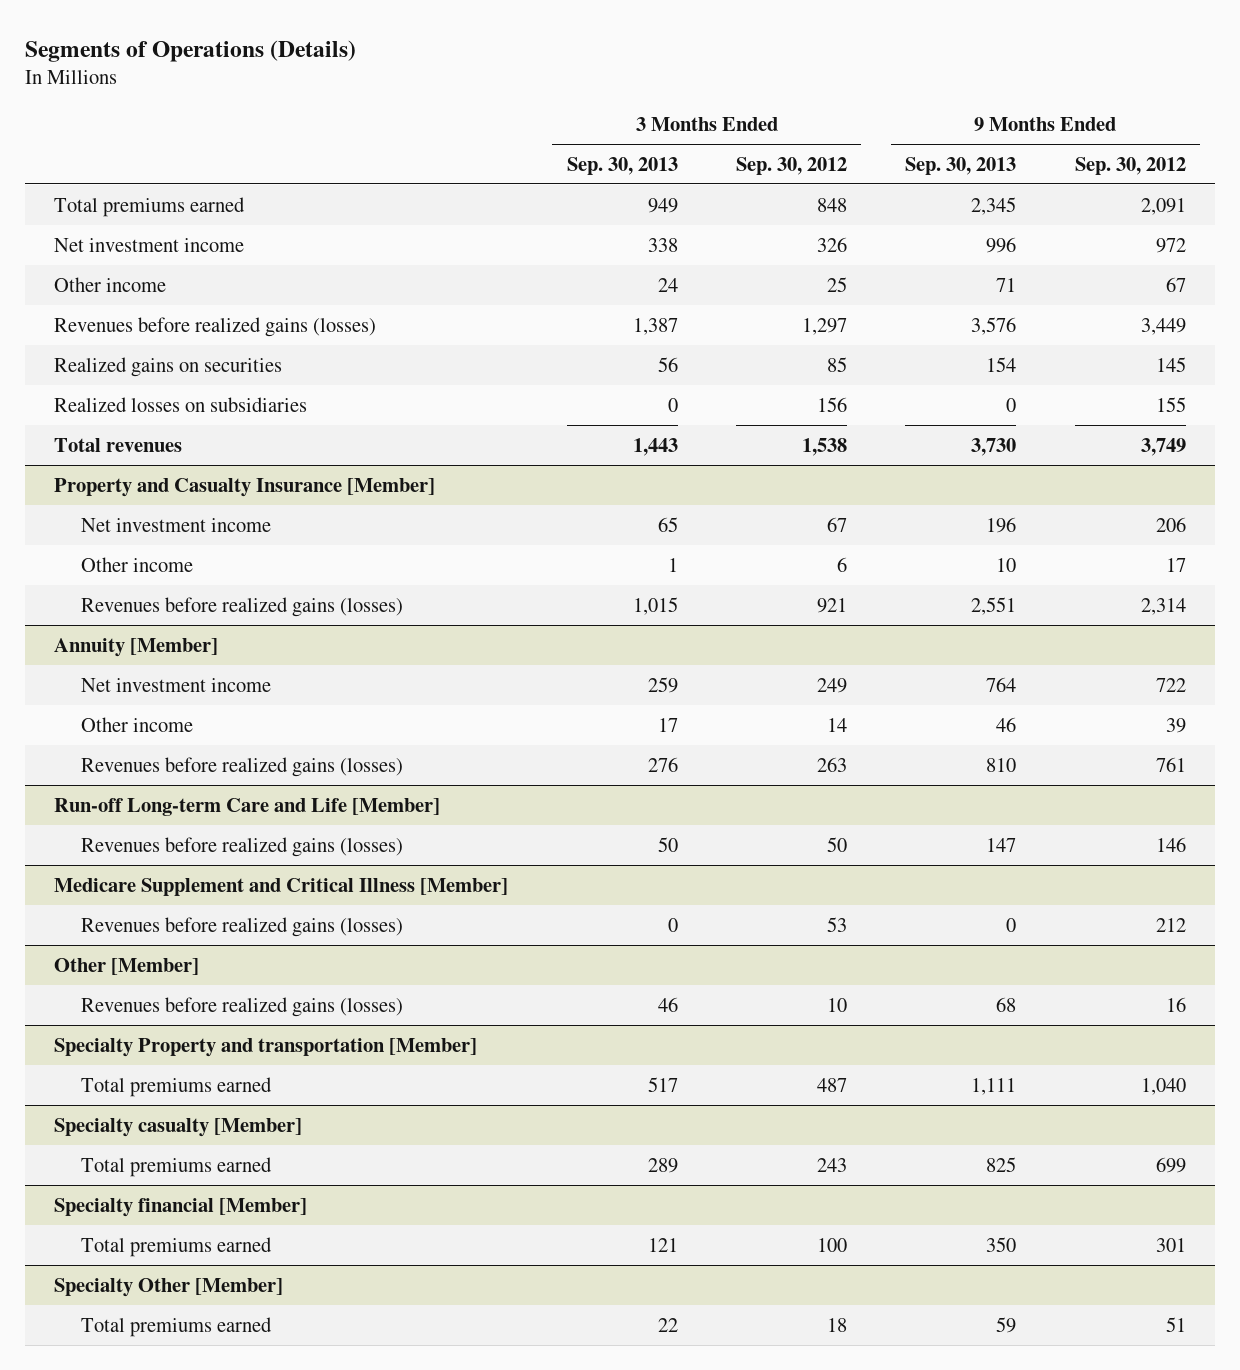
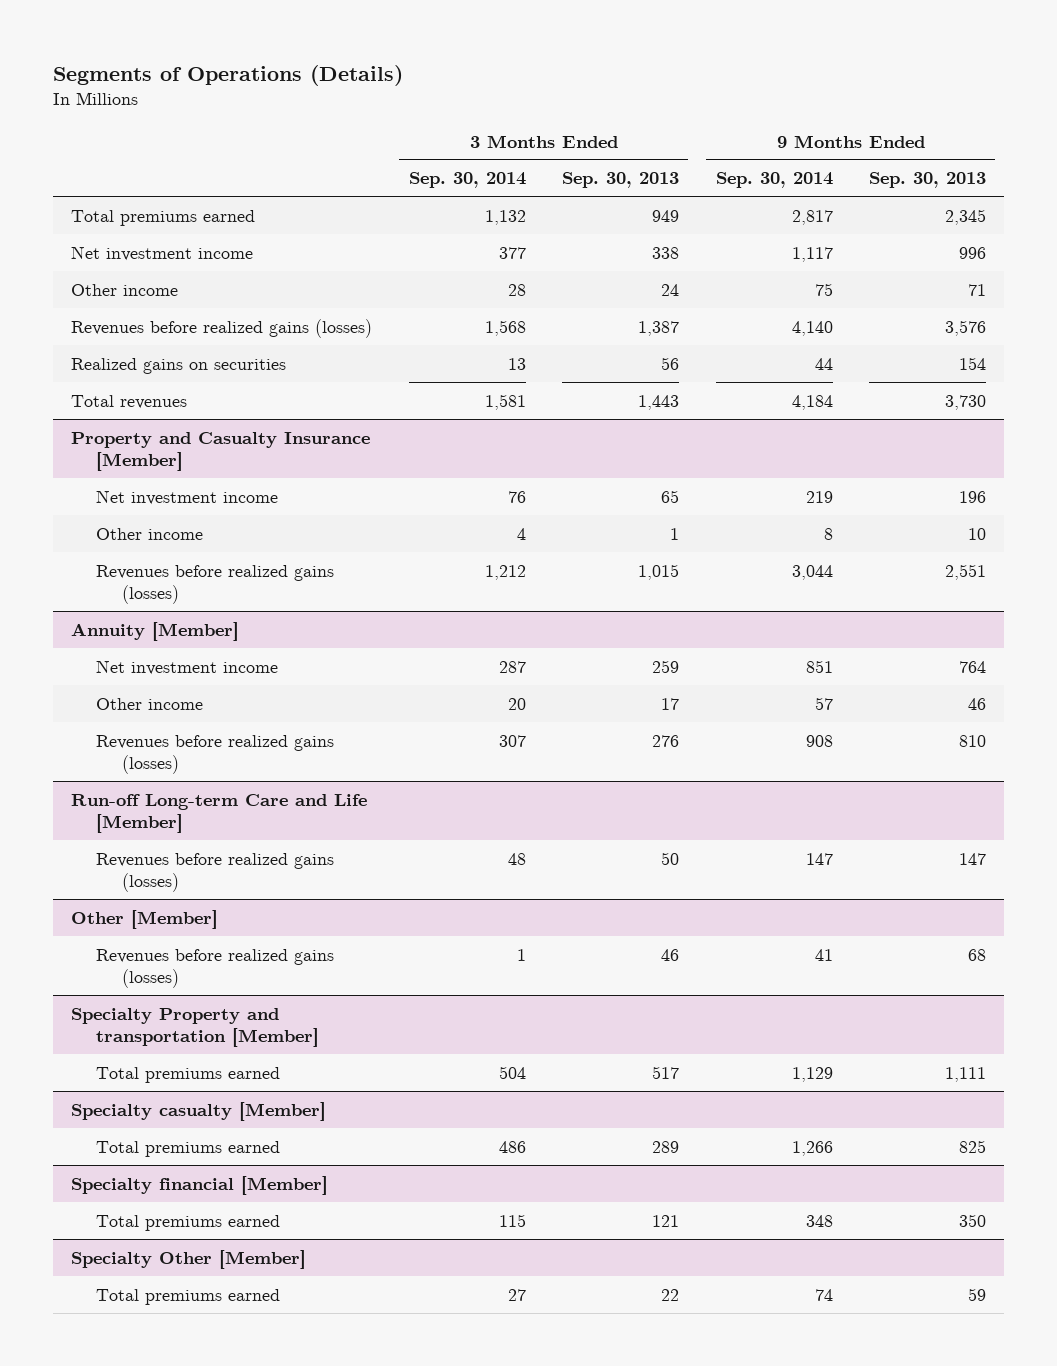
- | 3 Months Ended Sep. 30, 2013 | 3 Months Ended Sep. 30, 2012 | 9 Months Ended Sep. 30, 2013 | 9 Months Ended Sep. 30, 2012
+ | 3 Months Ended Sep. 30, 2014 | 3 Months Ended Sep. 30, 2013 | 9 Months Ended Sep. 30, 2014 | 9 Months Ended Sep. 30, 2013
- Realized losses on subsidiaries | 0 | 156 | 0 | 155
- Medicare Supplement and Critical Illness [Member]
- Revenues before realized gains (losses) | 0 | 53 | 0 | 212

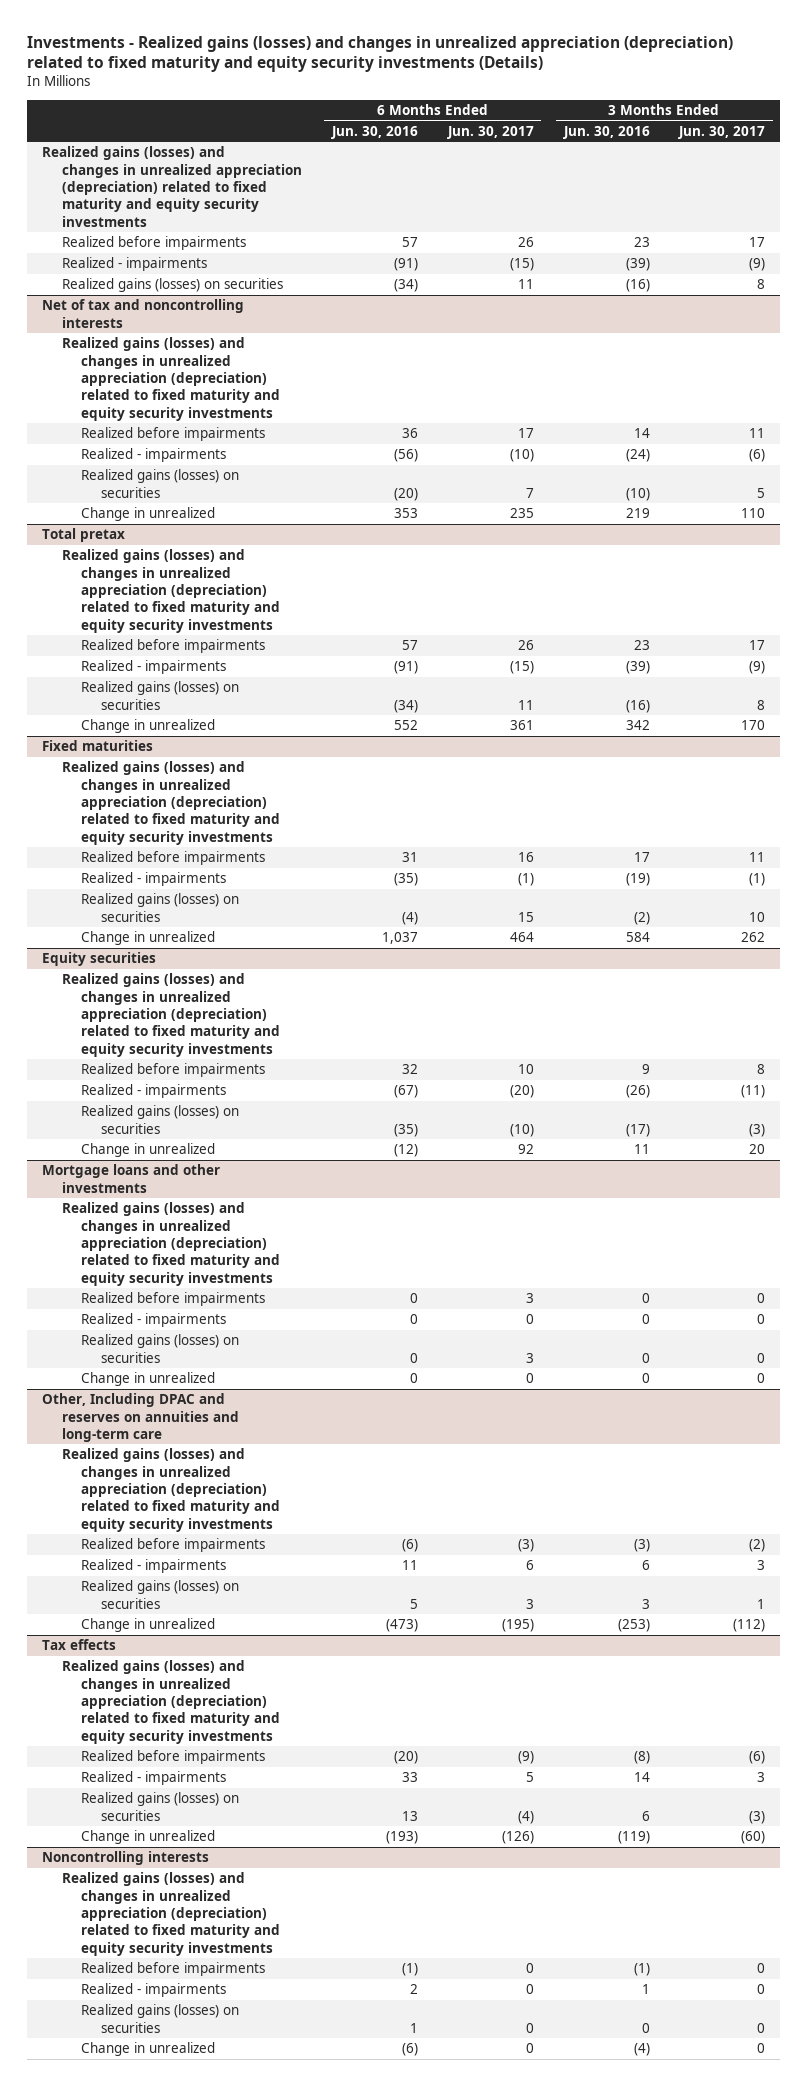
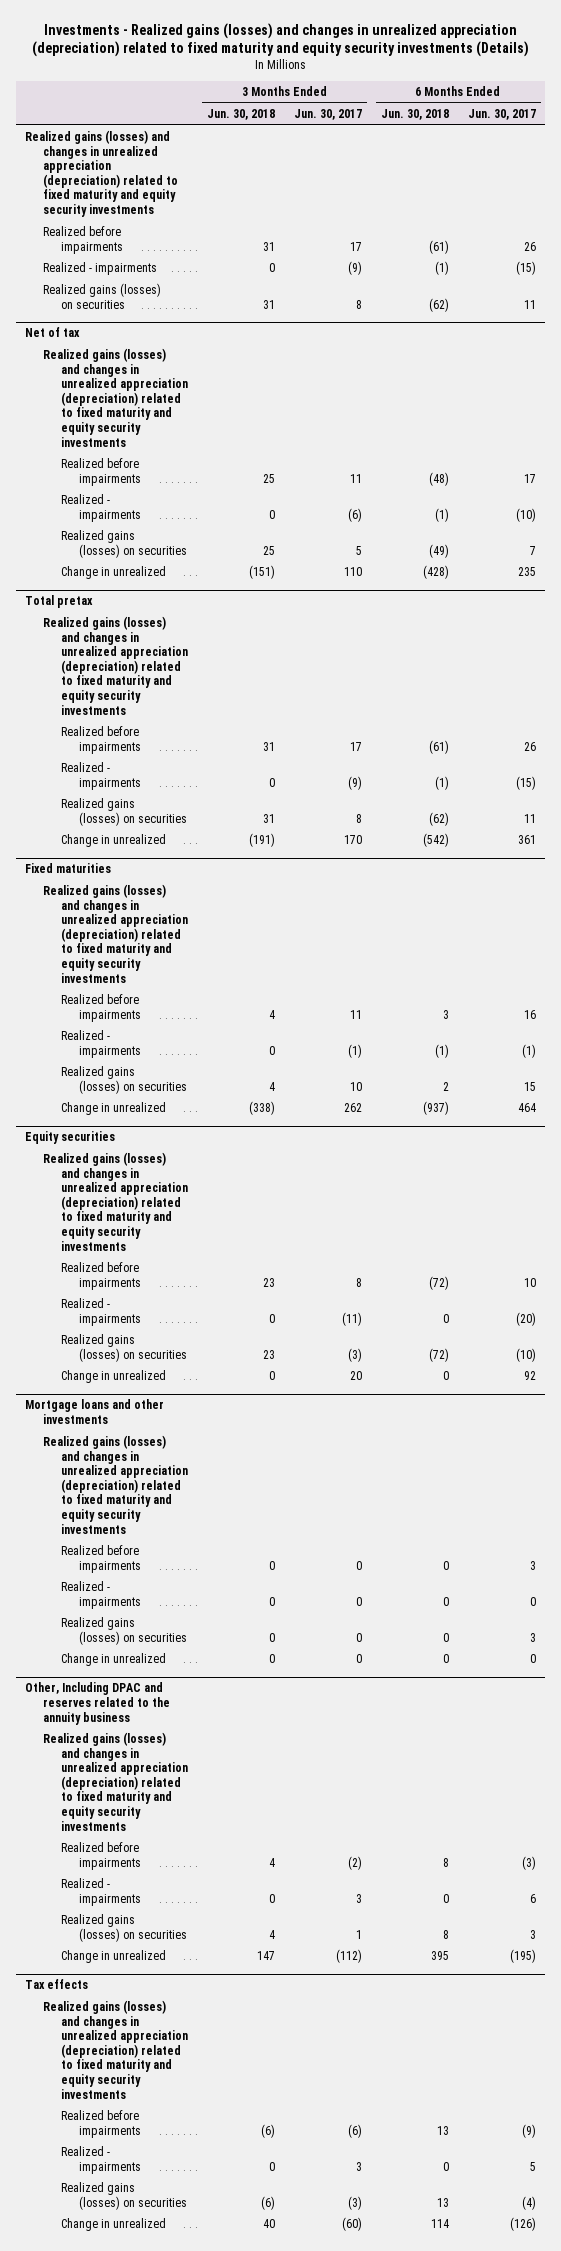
- | 6 Months Ended Jun. 30, 2016 | 6 Months Ended Jun. 30, 2017 | 3 Months Ended Jun. 30, 2016 | 3 Months Ended Jun. 30, 2017
+ | 3 Months Ended Jun. 30, 2018 | 3 Months Ended Jun. 30, 2017 | 6 Months Ended Jun. 30, 2018 | 6 Months Ended Jun. 30, 2017
- Net of tax and noncontrolling interests
+ Net of tax
- Other, Including DPAC and reserves on annuities and long-term care
+ Other, Including DPAC and reserves related to the annuity business
- Noncontrolling interests
- Realized gains (losses) and changes in unrealized appreciation (depreciation) related to fixed maturity and equity security investments
- Realized before impairments | (1) | 0 | (1) | 0
- Realized - impairments | 2 | 0 | 1 | 0
- Realized gains (losses) on securities | 1 | 0 | 0 | 0
- Change in unrealized | (6) | 0 | (4) | 0

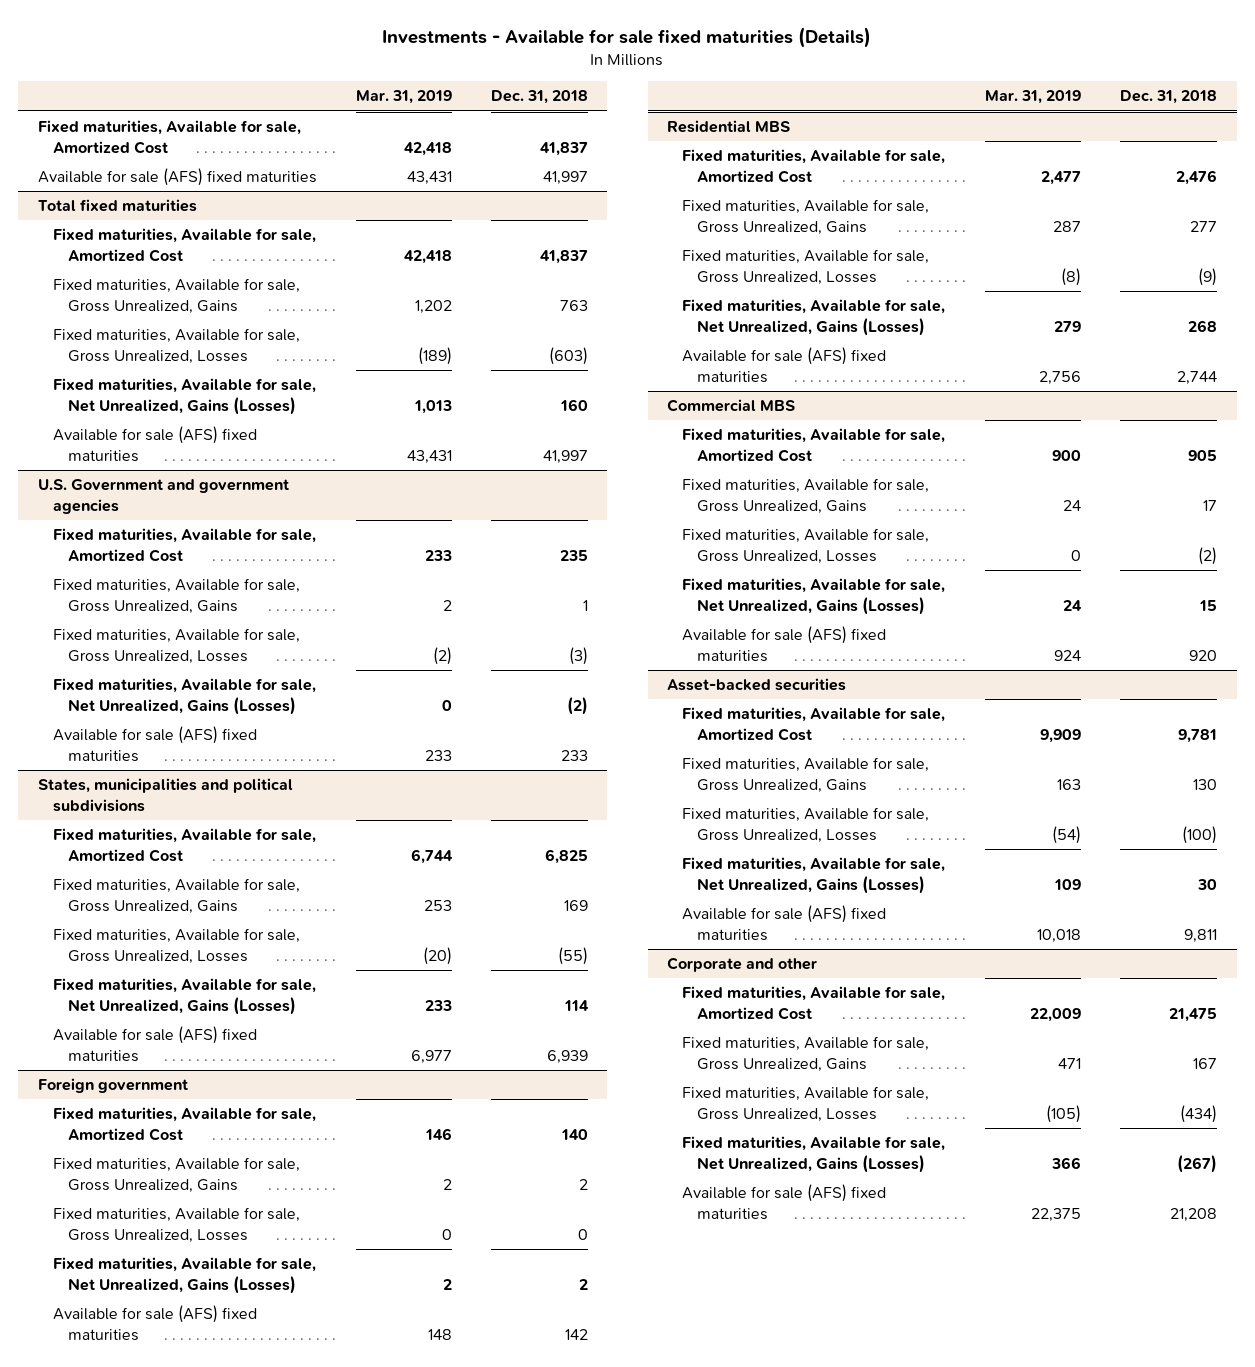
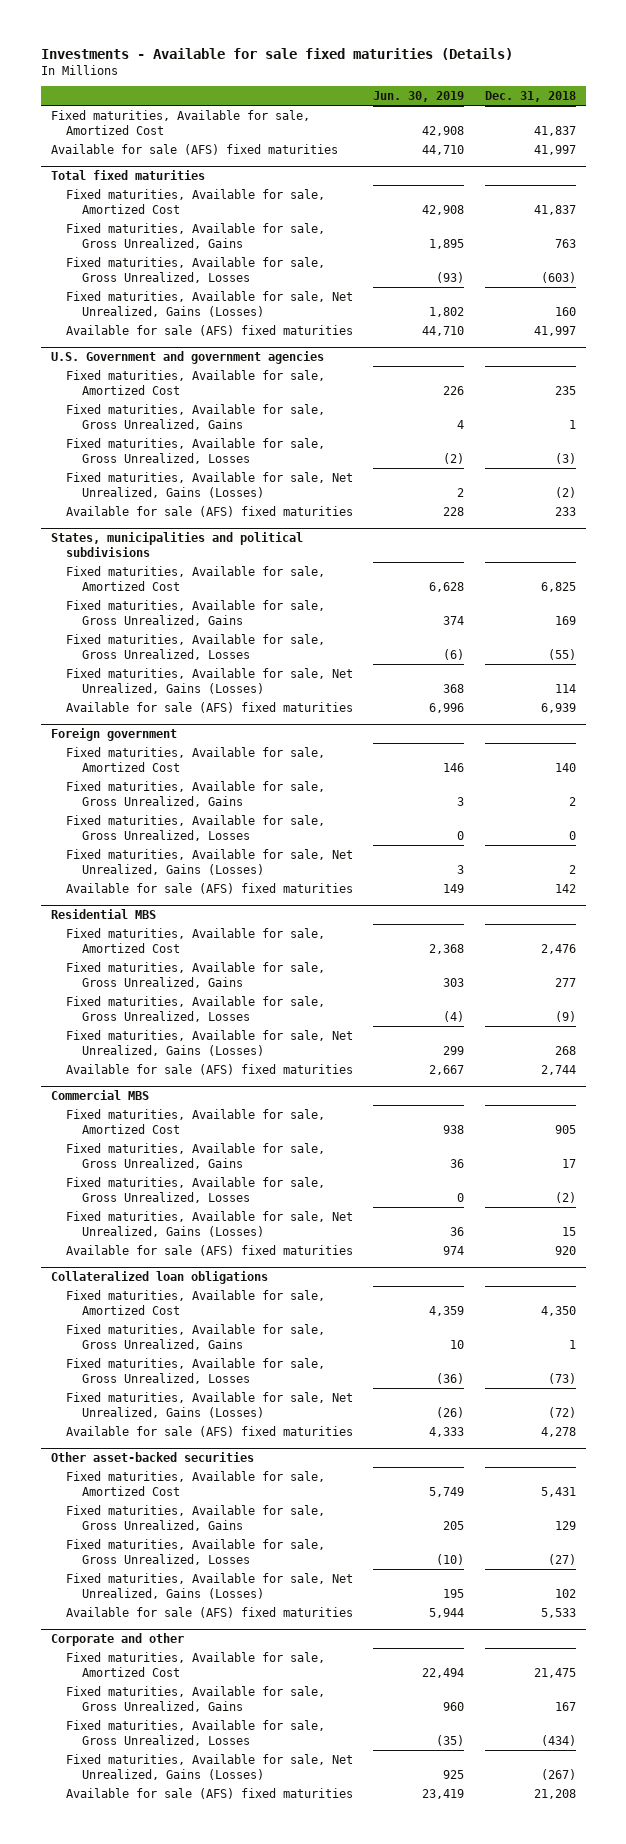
- | Mar. 31, 2019 | Dec. 31, 2018
+ | Jun. 30, 2019 | Dec. 31, 2018
- Asset-backed securities
- Fixed maturities, Available for sale, Amortized Cost | 9,909 | 9,781
- Fixed maturities, Available for sale, Gross Unrealized, Gains | 163 | 130
- Fixed maturities, Available for sale, Gross Unrealized, Losses | (54) | (100)
- Fixed maturities, Available for sale, Net Unrealized, Gains (Losses) | 109 | 30
- Available for sale (AFS) fixed maturities | 10,018 | 9,811
+ Collateralized loan obligations
+ Fixed maturities, Available for sale, Amortized Cost | 4,359 | 4,350
+ Fixed maturities, Available for sale, Gross Unrealized, Gains | 10 | 1
+ Fixed maturities, Available for sale, Gross Unrealized, Losses | (36) | (73)
+ Fixed maturities, Available for sale, Net Unrealized, Gains (Losses) | (26) | (72)
+ Available for sale (AFS) fixed maturities | 4,333 | 4,278
+ Other asset-backed securities
+ Fixed maturities, Available for sale, Amortized Cost | 5,749 | 5,431
+ Fixed maturities, Available for sale, Gross Unrealized, Gains | 205 | 129
+ Fixed maturities, Available for sale, Gross Unrealized, Losses | (10) | (27)
+ Fixed maturities, Available for sale, Net Unrealized, Gains (Losses) | 195 | 102
+ Available for sale (AFS) fixed maturities | 5,944 | 5,533

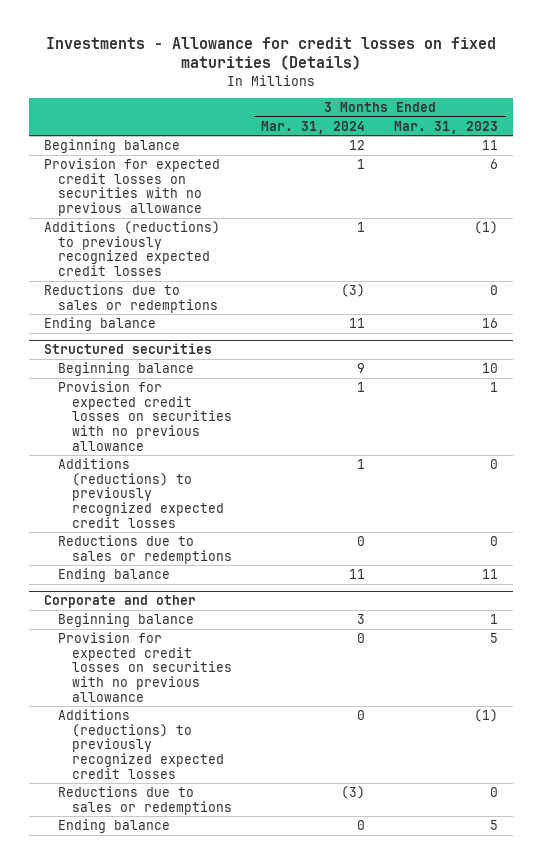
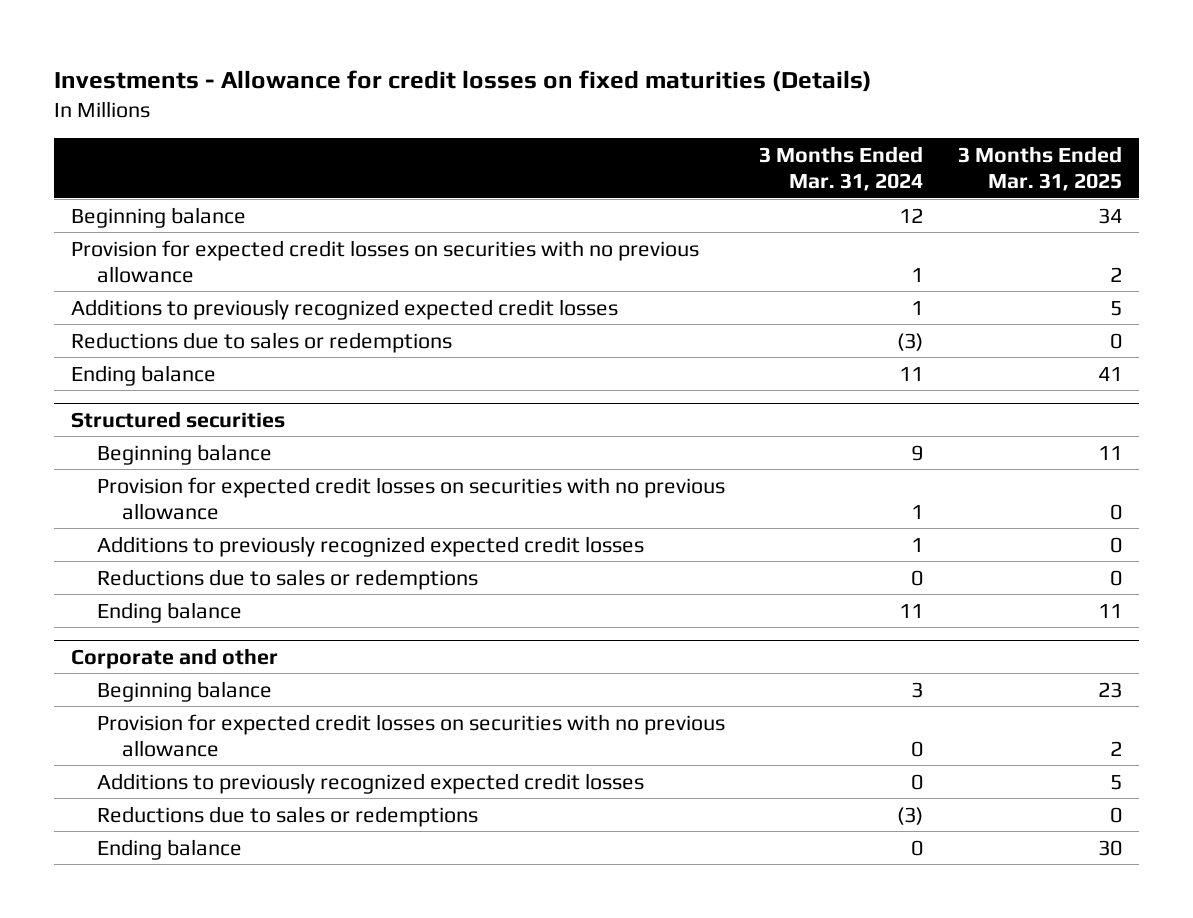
- | 3 Months Ended Mar. 31, 2024 | 3 Months Ended Mar. 31, 2023
+ | 3 Months Ended Mar. 31, 2024 | 3 Months Ended Mar. 31, 2025
- Additions (reductions) to previously recognized expected credit losses | 1 | (1)
+ Additions to previously recognized expected credit losses | 1 | 5
@ Structured securities
- Additions (reductions) to previously recognized expected credit losses | 1 | 0
+ Additions to previously recognized expected credit losses | 1 | 0
@ Corporate and other
- Additions (reductions) to previously recognized expected credit losses | 0 | (1)
+ Additions to previously recognized expected credit losses | 0 | 5

